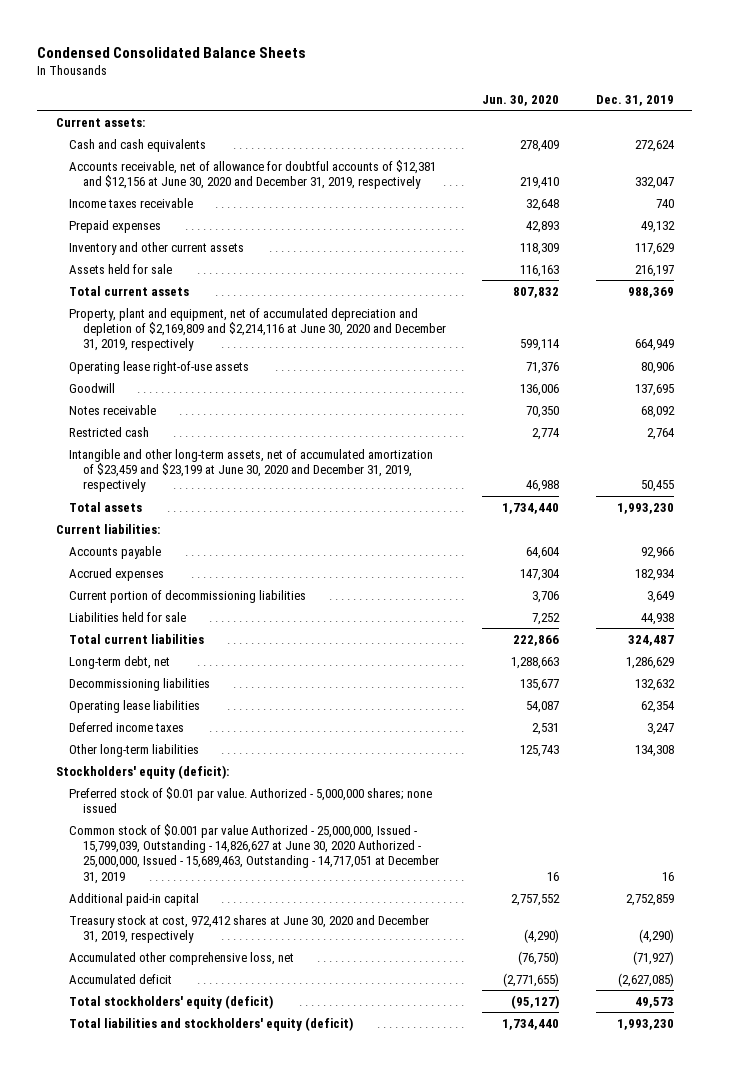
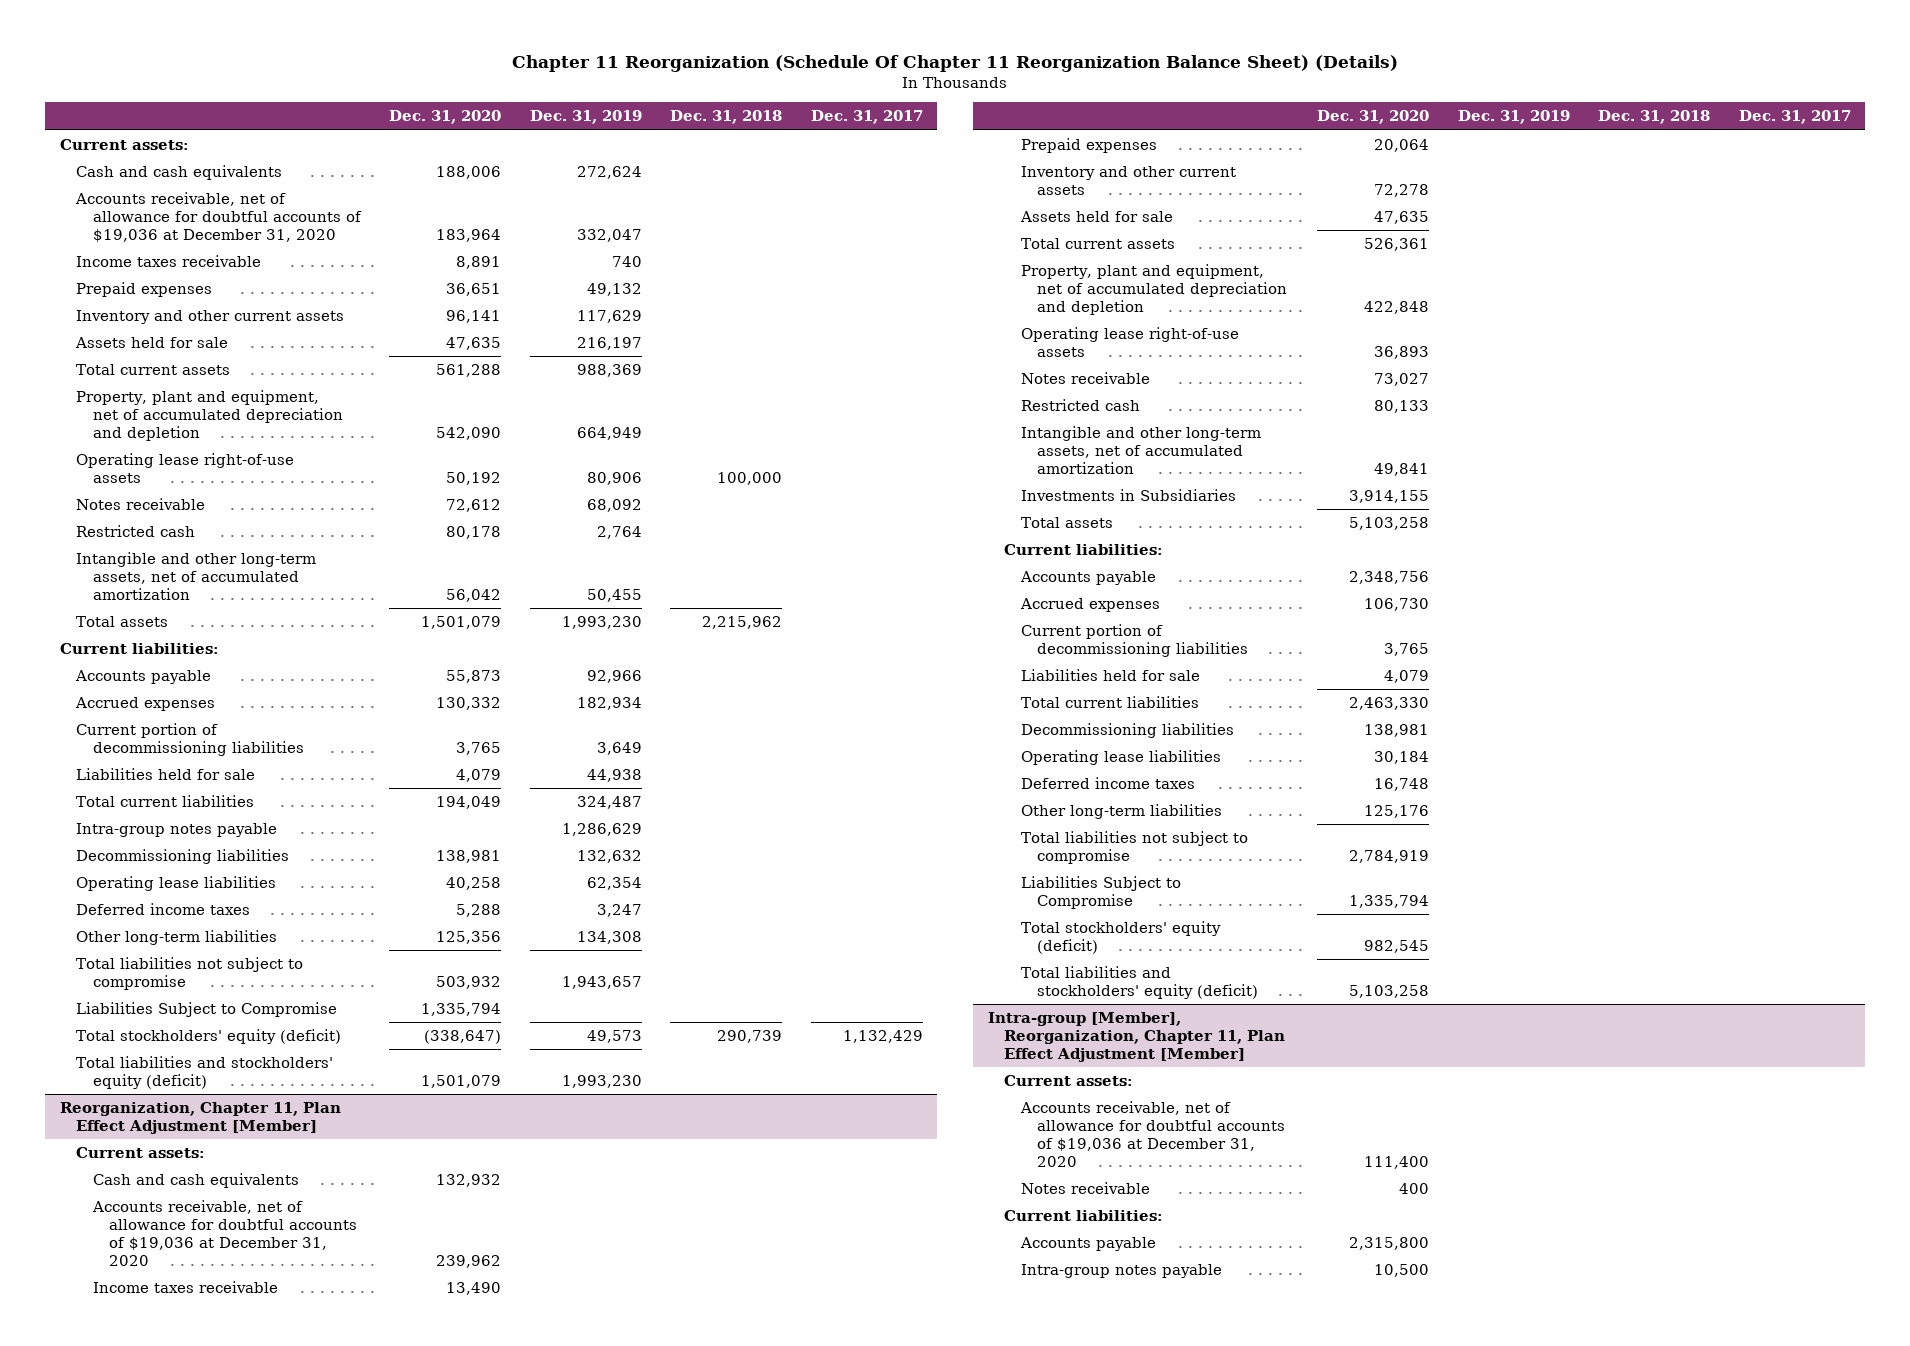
- Condensed Consolidated Balance Sheets
+ Chapter 11 Reorganization (Schedule Of Chapter 11 Reorganization Balance Sheet) (Details)
- | Jun. 30, 2020 | Dec. 31, 2019
+ | Dec. 31, 2020 | Dec. 31, 2019 | Dec. 31, 2018 | Dec. 31, 2017
- Accounts receivable, net of allowance for doubtful accounts of $12,381 and $12,156 at June 30, 2020 and December 31, 2019, respectively | 219,410 | 332,047
+ Accounts receivable, net of allowance for doubtful accounts of $19,036 at December 31, 2020 | 183,964 | 332,047 | |
- Property, plant and equipment, net of accumulated depreciation and depletion of $2,169,809 and $2,214,116 at June 30, 2020 and December 31, 2019, respectively | 599,114 | 664,949
+ Property, plant and equipment, net of accumulated depreciation and depletion | 542,090 | 664,949 | |
- Goodwill | 136,006 | 137,695
- Intangible and other long-term assets, net of accumulated amortization of $23,459 and $23,199 at June 30, 2020 and December 31, 2019, respectively | 46,988 | 50,455
+ Intangible and other long-term assets, net of accumulated amortization | 56,042 | 50,455 | |
- Long-term debt, net | 1,288,663 | 1,286,629
+ Intra-group notes payable | | 1,286,629 | |
- Stockholders' equity (deficit):
- Preferred stock of $0.01 par value. Authorized - 5,000,000 shares; none issued
- Common stock of $0.001 par value Authorized - 25,000,000, Issued - 15,799,039, Outstanding - 14,826,627 at June 30, 2020 Authorized - 25,000,000, Issued - 15,689,463, Outstanding - 14,717,051 at December 31, 2019 | 16 | 16
- Additional paid-in capital | 2,757,552 | 2,752,859
- Treasury stock at cost, 972,412 shares at June 30, 2020 and December 31, 2019, respectively | (4,290) | (4,290)
- Accumulated other comprehensive loss, net | (76,750) | (71,927)
- Accumulated deficit | (2,771,655) | (2,627,085)
+ Total liabilities not subject to compromise | 503,932 | 1,943,657 | |
+ Liabilities Subject to Compromise | 1,335,794 | | |
+ Reorganization, Chapter 11, Plan Effect Adjustment [Member]
+ Current assets:
+ Cash and cash equivalents | 132,932 | | |
+ Accounts receivable, net of allowance for doubtful accounts of $19,036 at December 31, 2020 | 239,962 | | |
+ Income taxes receivable | 13,490 | | |
+ Prepaid expenses | 20,064 | | |
+ Inventory and other current assets | 72,278 | | |
+ Assets held for sale | 47,635 | | |
+ Total current assets | 526,361 | | |
+ Property, plant and equipment, net of accumulated depreciation and depletion | 422,848 | | |
+ Operating lease right-of-use assets | 36,893 | | |
+ Notes receivable | 73,027 | | |
+ Restricted cash | 80,133 | | |
+ Intangible and other long-term assets, net of accumulated amortization | 49,841 | | |
+ Investments in Subsidiaries | 3,914,155 | | |
+ Total assets | 5,103,258 | | |
+ Current liabilities:
+ Accounts payable | 2,348,756 | | |
+ Accrued expenses | 106,730 | | |
+ Current portion of decommissioning liabilities | 3,765 | | |
+ Liabilities held for sale | 4,079 | | |
+ Total current liabilities | 2,463,330 | | |
+ Decommissioning liabilities | 138,981 | | |
+ Operating lease liabilities | 30,184 | | |
+ Deferred income taxes | 16,748 | | |
+ Other long-term liabilities | 125,176 | | |
+ Total liabilities not subject to compromise | 2,784,919 | | |
+ Liabilities Subject to Compromise | 1,335,794 | | |
+ Total stockholders' equity (deficit) | 982,545 | | |
+ Total liabilities and stockholders' equity (deficit) | 5,103,258 | | |
+ Intra-group [Member], Reorganization, Chapter 11, Plan Effect Adjustment [Member]
+ Current assets:
+ Accounts receivable, net of allowance for doubtful accounts of $19,036 at December 31, 2020 | 111,400 | | |
+ Notes receivable | 400 | | |
+ Current liabilities:
+ Accounts payable | 2,315,800 | | |
+ Intra-group notes payable | 10,500 | | |

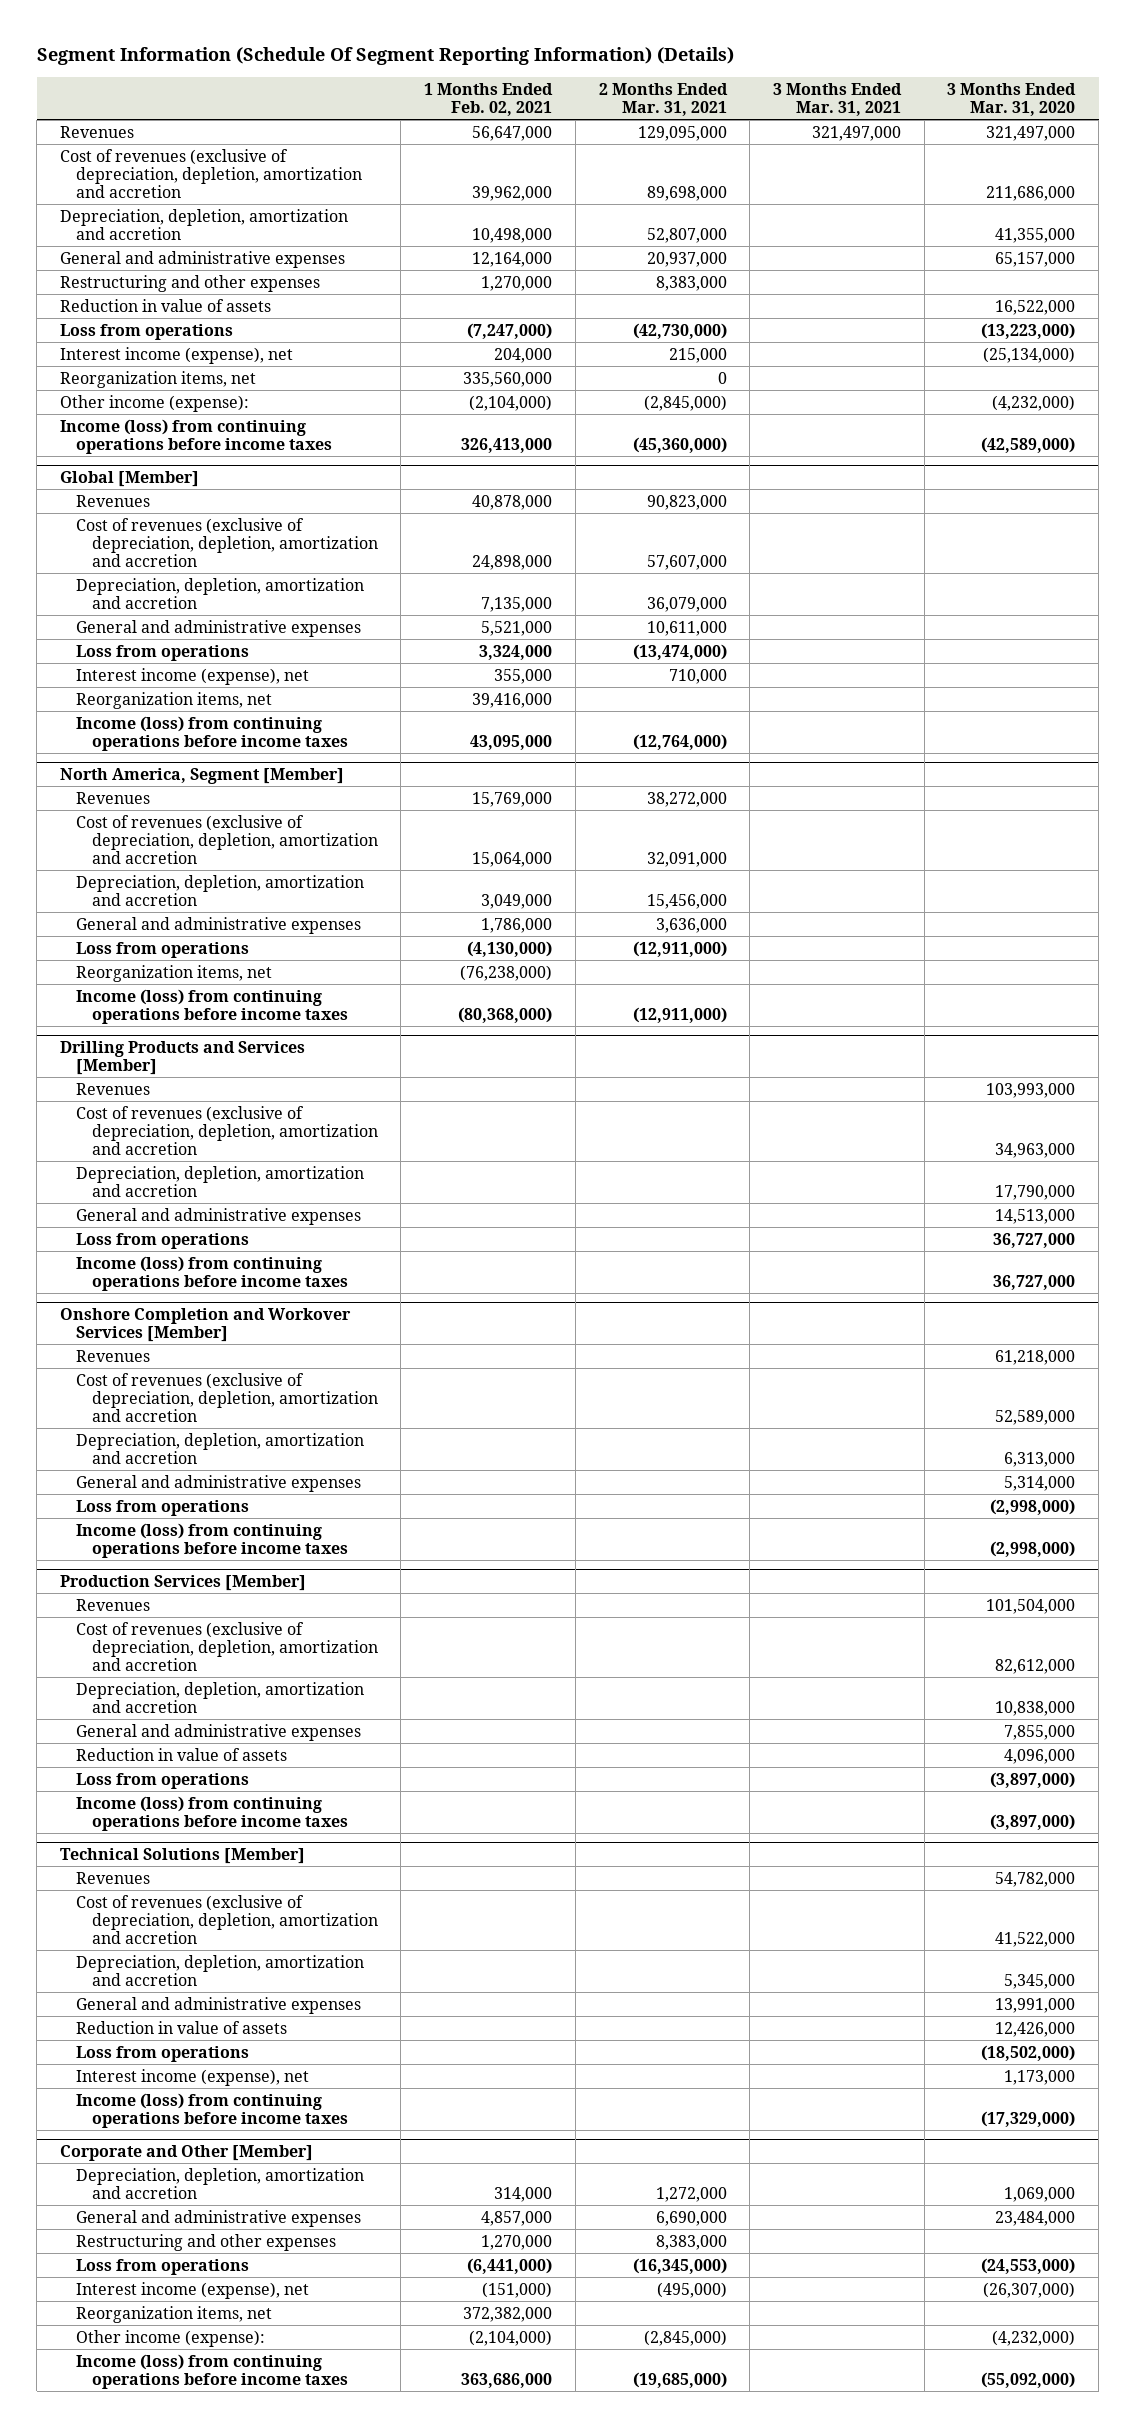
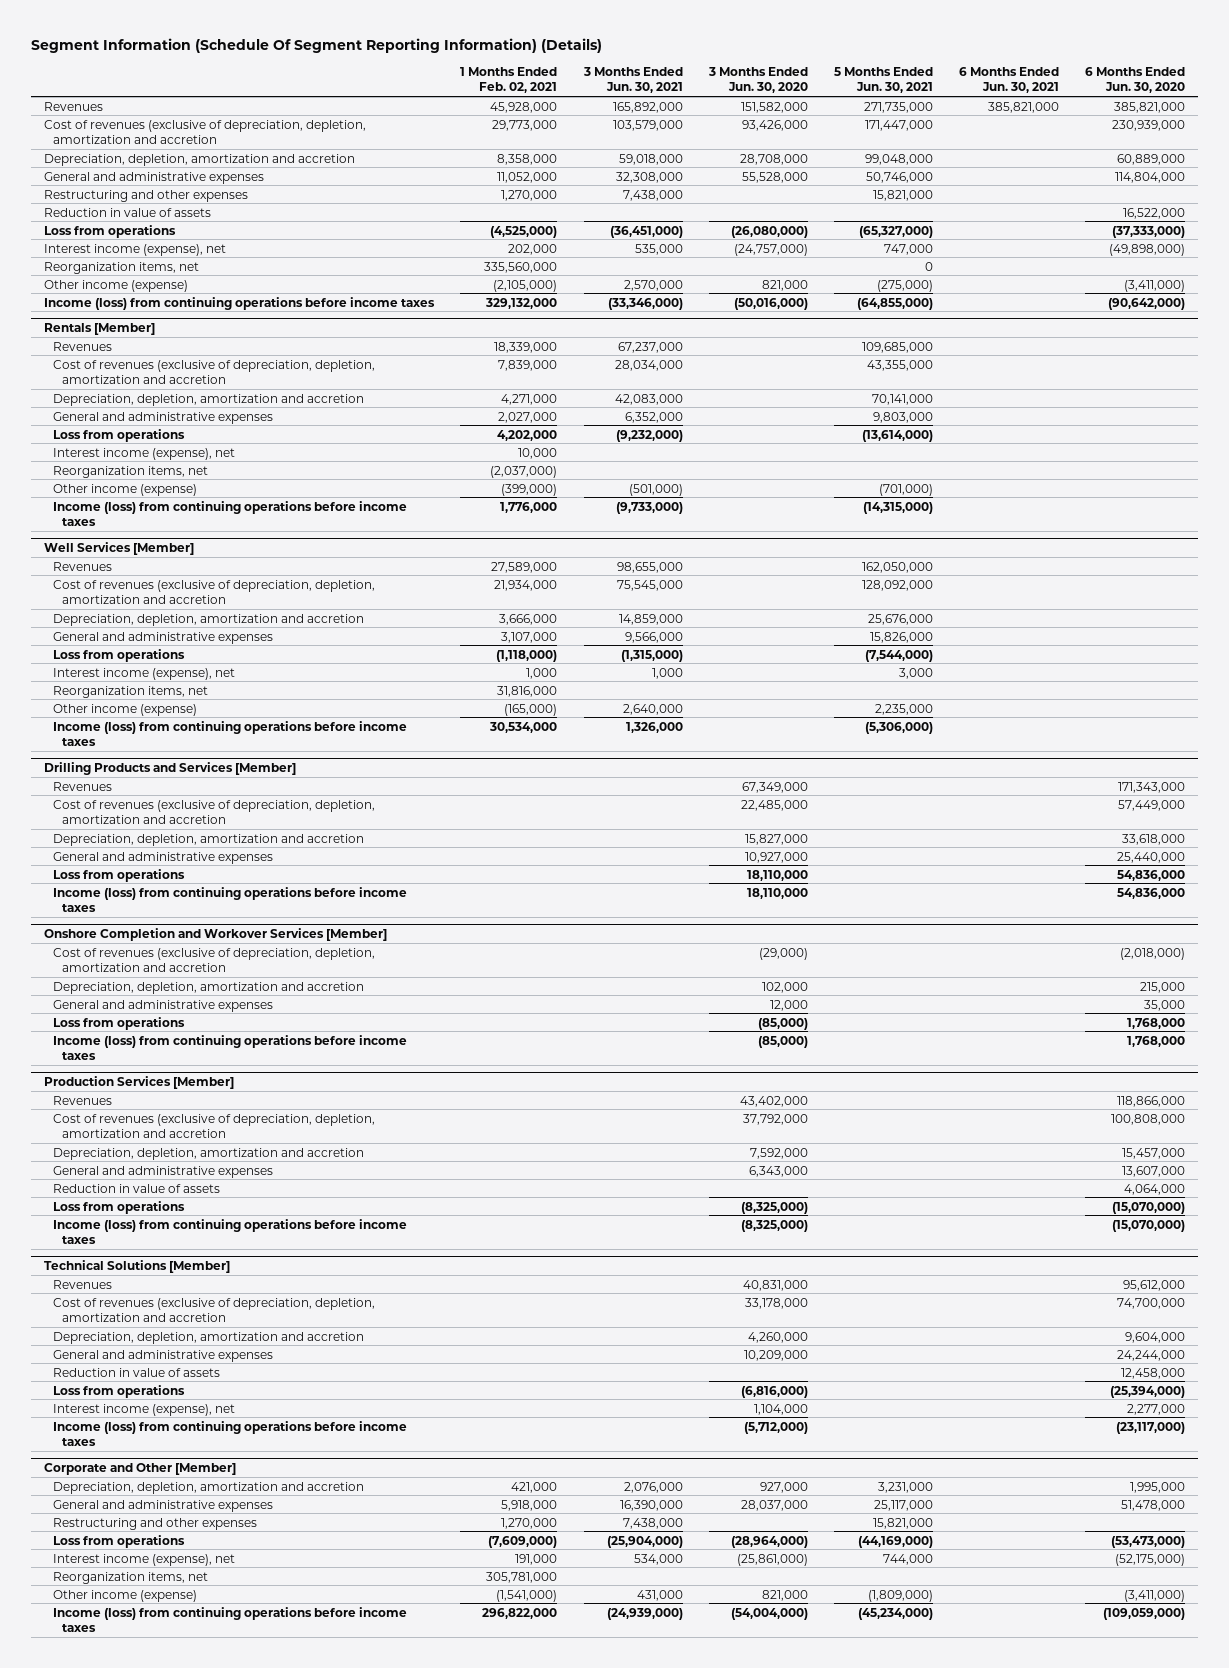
- | 1 Months Ended Feb. 02, 2021 | 2 Months Ended Mar. 31, 2021 | 3 Months Ended Mar. 31, 2021 | 3 Months Ended Mar. 31, 2020
+ | 1 Months Ended Feb. 02, 2021 | 3 Months Ended Jun. 30, 2021 | 3 Months Ended Jun. 30, 2020 | 5 Months Ended Jun. 30, 2021 | 6 Months Ended Jun. 30, 2021 | 6 Months Ended Jun. 30, 2020
- Revenues | 56,647,000 | 129,095,000 | 321,497,000 | 321,497,000
- Cost of revenues (exclusive of depreciation, depletion, amortization and accretion | 39,962,000 | 89,698,000 | | 211,686,000
- Depreciation, depletion, amortization and accretion | 10,498,000 | 52,807,000 | | 41,355,000
- General and administrative expenses | 12,164,000 | 20,937,000 | | 65,157,000
+ Revenues | 45,928,000 | 165,892,000 | 151,582,000 | 271,735,000 | 385,821,000 | 385,821,000
+ Cost of revenues (exclusive of depreciation, depletion, amortization and accretion | 29,773,000 | 103,579,000 | 93,426,000 | 171,447,000 | | 230,939,000
+ Depreciation, depletion, amortization and accretion | 8,358,000 | 59,018,000 | 28,708,000 | 99,048,000 | | 60,889,000
+ General and administrative expenses | 11,052,000 | 32,308,000 | 55,528,000 | 50,746,000 | | 114,804,000
- Loss from operations | (7,247,000) | (42,730,000) | | (13,223,000)
- Interest income (expense), net | 204,000 | 215,000 | | (25,134,000)
+ Loss from operations | (4,525,000) | (36,451,000) | (26,080,000) | (65,327,000) | | (37,333,000)
+ Interest income (expense), net | 202,000 | 535,000 | (24,757,000) | 747,000 | | (49,898,000)
- Other income (expense): | (2,104,000) | (2,845,000) | | (4,232,000)
- Income (loss) from continuing operations before income taxes | 326,413,000 | (45,360,000) | | (42,589,000)
- Global [Member]
- Revenues | 40,878,000 | 90,823,000 | |
- Cost of revenues (exclusive of depreciation, depletion, amortization and accretion | 24,898,000 | 57,607,000 | |
- Depreciation, depletion, amortization and accretion | 7,135,000 | 36,079,000 | |
- General and administrative expenses | 5,521,000 | 10,611,000 | |
- Loss from operations | 3,324,000 | (13,474,000) | |
- Interest income (expense), net | 355,000 | 710,000 | |
- Reorganization items, net | 39,416,000 | | |
- Income (loss) from continuing operations before income taxes | 43,095,000 | (12,764,000) | |
- North America, Segment [Member]
- Revenues | 15,769,000 | 38,272,000 | |
- Cost of revenues (exclusive of depreciation, depletion, amortization and accretion | 15,064,000 | 32,091,000 | |
- Depreciation, depletion, amortization and accretion | 3,049,000 | 15,456,000 | |
- General and administrative expenses | 1,786,000 | 3,636,000 | |
- Loss from operations | (4,130,000) | (12,911,000) | |
- Reorganization items, net | (76,238,000) | | |
- Income (loss) from continuing operations before income taxes | (80,368,000) | (12,911,000) | |
+ Other income (expense) | (2,105,000) | 2,570,000 | 821,000 | (275,000) | | (3,411,000)
+ Income (loss) from continuing operations before income taxes | 329,132,000 | (33,346,000) | (50,016,000) | (64,855,000) | | (90,642,000)
+ Rentals [Member]
+ Revenues | 18,339,000 | 67,237,000 | | 109,685,000 | |
+ Cost of revenues (exclusive of depreciation, depletion, amortization and accretion | 7,839,000 | 28,034,000 | | 43,355,000 | |
+ Depreciation, depletion, amortization and accretion | 4,271,000 | 42,083,000 | | 70,141,000 | |
+ General and administrative expenses | 2,027,000 | 6,352,000 | | 9,803,000 | |
+ Loss from operations | 4,202,000 | (9,232,000) | | (13,614,000) | |
+ Interest income (expense), net | 10,000 | | | | |
+ Reorganization items, net | (2,037,000) | | | | |
+ Other income (expense) | (399,000) | (501,000) | | (701,000) | |
+ Income (loss) from continuing operations before income taxes | 1,776,000 | (9,733,000) | | (14,315,000) | |
+ Well Services [Member]
+ Revenues | 27,589,000 | 98,655,000 | | 162,050,000 | |
+ Cost of revenues (exclusive of depreciation, depletion, amortization and accretion | 21,934,000 | 75,545,000 | | 128,092,000 | |
+ Depreciation, depletion, amortization and accretion | 3,666,000 | 14,859,000 | | 25,676,000 | |
+ General and administrative expenses | 3,107,000 | 9,566,000 | | 15,826,000 | |
+ Loss from operations | (1,118,000) | (1,315,000) | | (7,544,000) | |
+ Interest income (expense), net | 1,000 | 1,000 | | 3,000 | |
+ Reorganization items, net | 31,816,000 | | | | |
+ Other income (expense) | (165,000) | 2,640,000 | | 2,235,000 | |
+ Income (loss) from continuing operations before income taxes | 30,534,000 | 1,326,000 | | (5,306,000) | |
@ Onshore Completion and Workover Services [Member]
- Revenues | | | | 61,218,000
@ Corporate and Other [Member]
- Depreciation, depletion, amortization and accretion | 314,000 | 1,272,000 | | 1,069,000
- General and administrative expenses | 4,857,000 | 6,690,000 | | 23,484,000
+ Depreciation, depletion, amortization and accretion | 421,000 | 2,076,000 | 927,000 | 3,231,000 | | 1,995,000
+ General and administrative expenses | 5,918,000 | 16,390,000 | 28,037,000 | 25,117,000 | | 51,478,000
- Loss from operations | (6,441,000) | (16,345,000) | | (24,553,000)
- Interest income (expense), net | (151,000) | (495,000) | | (26,307,000)
- Reorganization items, net | 372,382,000 | | |
- Other income (expense): | (2,104,000) | (2,845,000) | | (4,232,000)
- Income (loss) from continuing operations before income taxes | 363,686,000 | (19,685,000) | | (55,092,000)
+ Loss from operations | (7,609,000) | (25,904,000) | (28,964,000) | (44,169,000) | | (53,473,000)
+ Interest income (expense), net | 191,000 | 534,000 | (25,861,000) | 744,000 | | (52,175,000)
+ Reorganization items, net | 305,781,000 | | | | |
+ Other income (expense) | (1,541,000) | 431,000 | 821,000 | (1,809,000) | | (3,411,000)
+ Income (loss) from continuing operations before income taxes | 296,822,000 | (24,939,000) | (54,004,000) | (45,234,000) | | (109,059,000)

